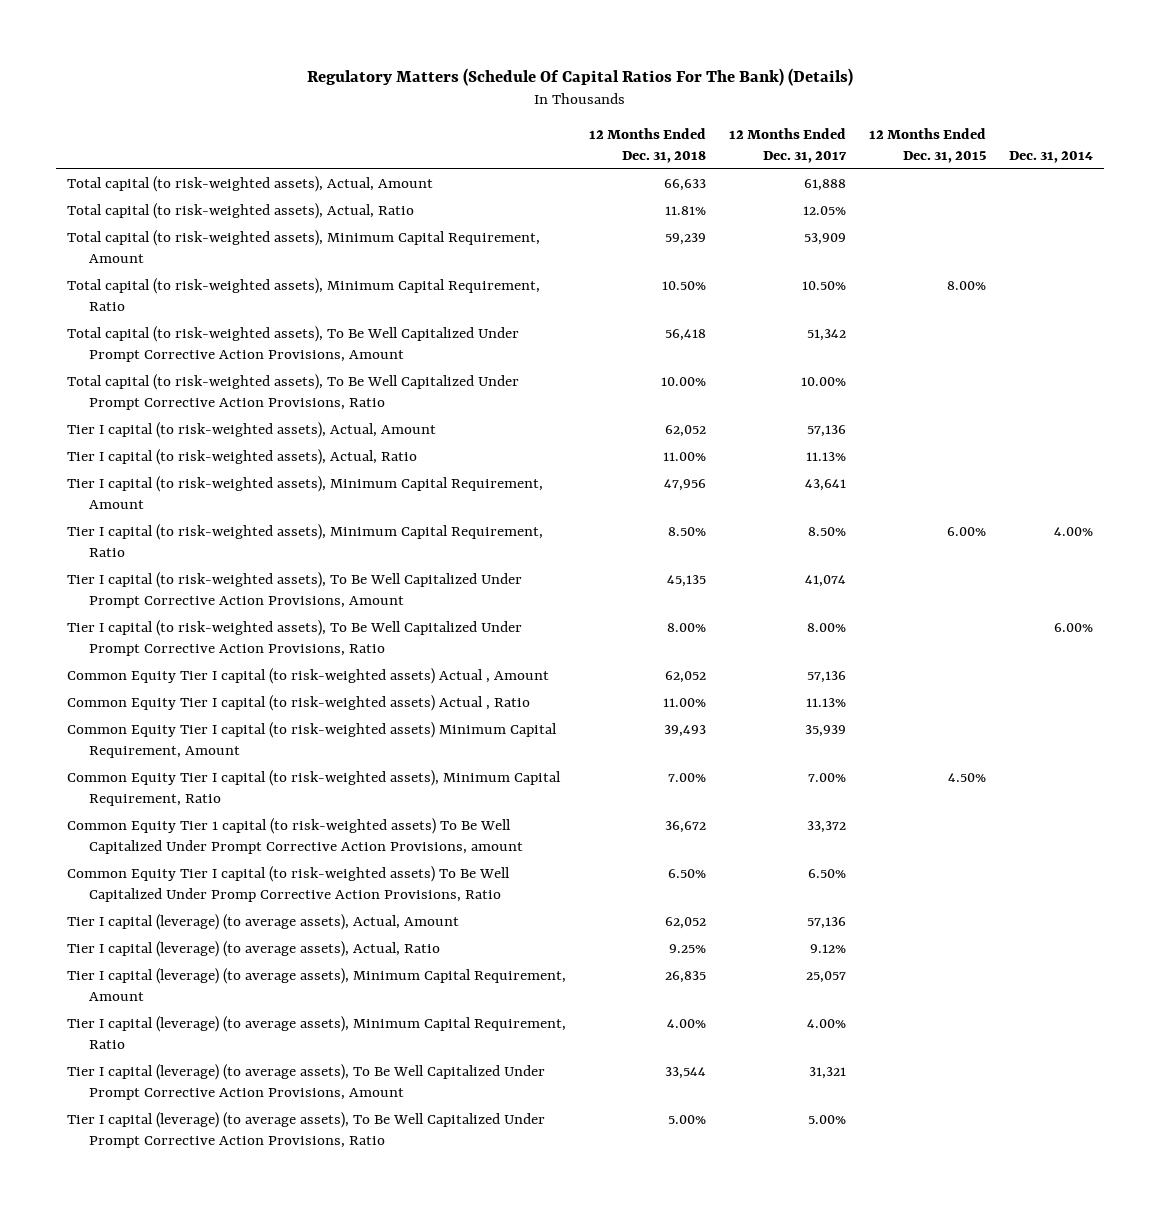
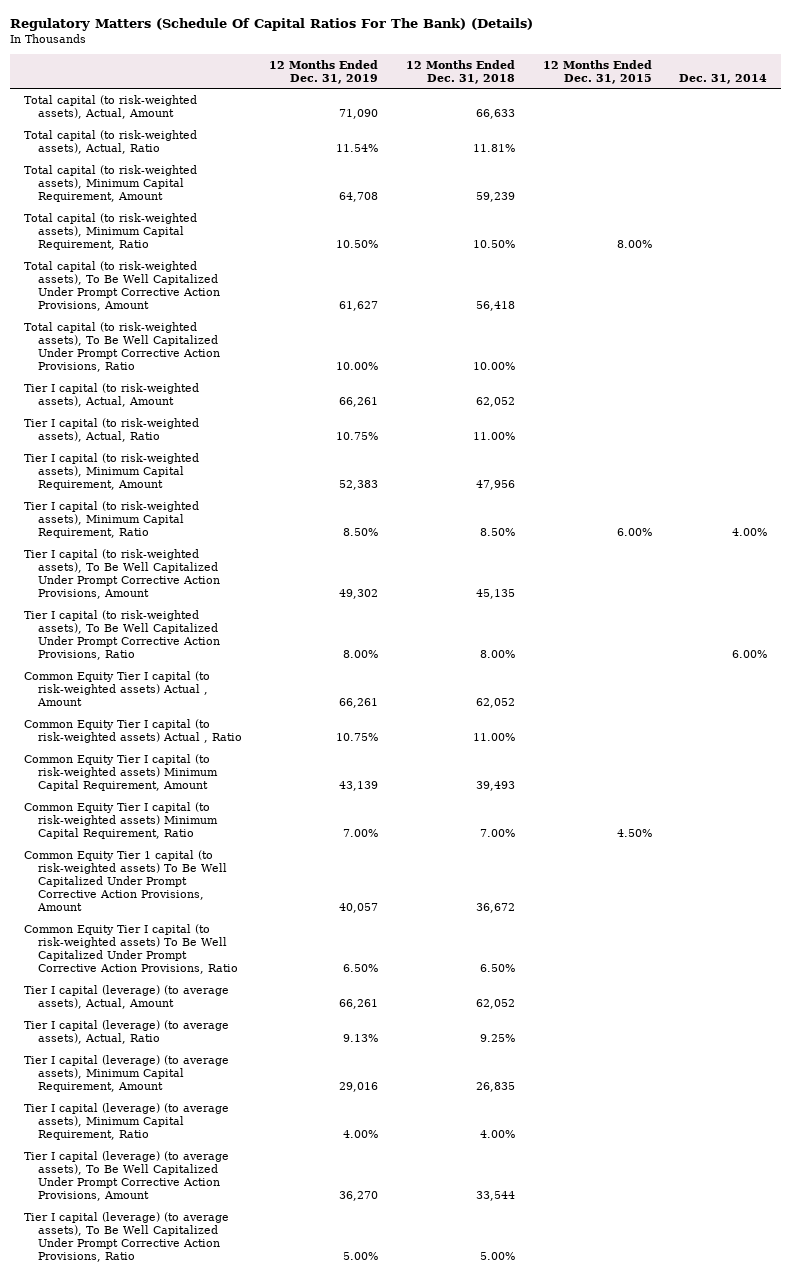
- | 12 Months Ended Dec. 31, 2018 | 12 Months Ended Dec. 31, 2017 | 12 Months Ended Dec. 31, 2015 | Dec. 31, 2014
+ | 12 Months Ended Dec. 31, 2019 | 12 Months Ended Dec. 31, 2018 | 12 Months Ended Dec. 31, 2015 | Dec. 31, 2014
- Common Equity Tier I capital (to risk-weighted assets), Minimum Capital Requirement, Ratio | 7.00% | 7.00% | 4.50% |
- Common Equity Tier 1 capital (to risk-weighted assets) To Be Well Capitalized Under Prompt Corrective Action Provisions, amount | 36,672 | 33,372 | |
- Common Equity Tier I capital (to risk-weighted assets) To Be Well Capitalized Under Promp Corrective Action Provisions, Ratio | 6.50% | 6.50% | |
+ Common Equity Tier I capital (to risk-weighted assets) Minimum Capital Requirement, Ratio | 7.00% | 7.00% | 4.50% |
+ Common Equity Tier 1 capital (to risk-weighted assets) To Be Well Capitalized Under Prompt Corrective Action Provisions, Amount | 40,057 | 36,672 | |
+ Common Equity Tier I capital (to risk-weighted assets) To Be Well Capitalized Under Prompt Corrective Action Provisions, Ratio | 6.50% | 6.50% | |

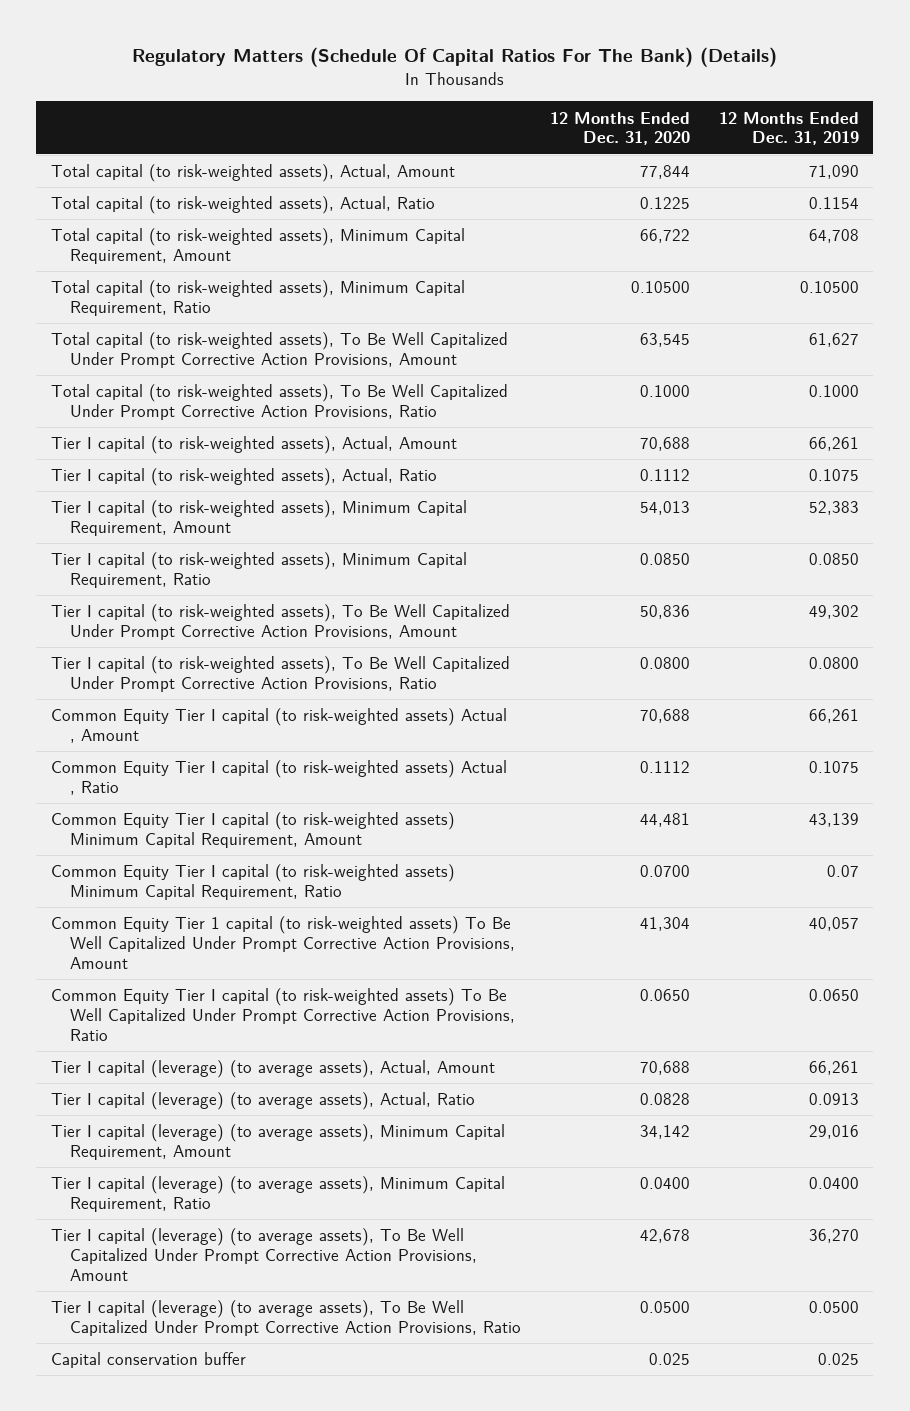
- | 12 Months Ended Dec. 31, 2019 | 12 Months Ended Dec. 31, 2018 | 12 Months Ended Dec. 31, 2015 | Dec. 31, 2014
+ | 12 Months Ended Dec. 31, 2020 | 12 Months Ended Dec. 31, 2019
- Total capital (to risk-weighted assets), Actual, Ratio | 11.54% | 11.81% | |
+ Total capital (to risk-weighted assets), Actual, Ratio | 0.1225 | 0.1154
- Total capital (to risk-weighted assets), Minimum Capital Requirement, Ratio | 10.50% | 10.50% | 8.00% |
+ Total capital (to risk-weighted assets), Minimum Capital Requirement, Ratio | 0.10500 | 0.10500
- Total capital (to risk-weighted assets), To Be Well Capitalized Under Prompt Corrective Action Provisions, Ratio | 10.00% | 10.00% | |
+ Total capital (to risk-weighted assets), To Be Well Capitalized Under Prompt Corrective Action Provisions, Ratio | 0.1000 | 0.1000
- Tier I capital (to risk-weighted assets), Actual, Ratio | 10.75% | 11.00% | |
+ Tier I capital (to risk-weighted assets), Actual, Ratio | 0.1112 | 0.1075
- Tier I capital (to risk-weighted assets), Minimum Capital Requirement, Ratio | 8.50% | 8.50% | 6.00% | 4.00%
+ Tier I capital (to risk-weighted assets), Minimum Capital Requirement, Ratio | 0.0850 | 0.0850
- Tier I capital (to risk-weighted assets), To Be Well Capitalized Under Prompt Corrective Action Provisions, Ratio | 8.00% | 8.00% | | 6.00%
+ Tier I capital (to risk-weighted assets), To Be Well Capitalized Under Prompt Corrective Action Provisions, Ratio | 0.0800 | 0.0800
- Common Equity Tier I capital (to risk-weighted assets) Actual , Ratio | 10.75% | 11.00% | |
+ Common Equity Tier I capital (to risk-weighted assets) Actual , Ratio | 0.1112 | 0.1075
- Common Equity Tier I capital (to risk-weighted assets) Minimum Capital Requirement, Ratio | 7.00% | 7.00% | 4.50% |
+ Common Equity Tier I capital (to risk-weighted assets) Minimum Capital Requirement, Ratio | 0.0700 | 0.07
- Common Equity Tier I capital (to risk-weighted assets) To Be Well Capitalized Under Prompt Corrective Action Provisions, Ratio | 6.50% | 6.50% | |
+ Common Equity Tier I capital (to risk-weighted assets) To Be Well Capitalized Under Prompt Corrective Action Provisions, Ratio | 0.0650 | 0.0650
- Tier I capital (leverage) (to average assets), Actual, Ratio | 9.13% | 9.25% | |
+ Tier I capital (leverage) (to average assets), Actual, Ratio | 0.0828 | 0.0913
- Tier I capital (leverage) (to average assets), Minimum Capital Requirement, Ratio | 4.00% | 4.00% | |
+ Tier I capital (leverage) (to average assets), Minimum Capital Requirement, Ratio | 0.0400 | 0.0400
- Tier I capital (leverage) (to average assets), To Be Well Capitalized Under Prompt Corrective Action Provisions, Ratio | 5.00% | 5.00% | |
+ Tier I capital (leverage) (to average assets), To Be Well Capitalized Under Prompt Corrective Action Provisions, Ratio | 0.0500 | 0.0500
+ Capital conservation buffer | 0.025 | 0.025

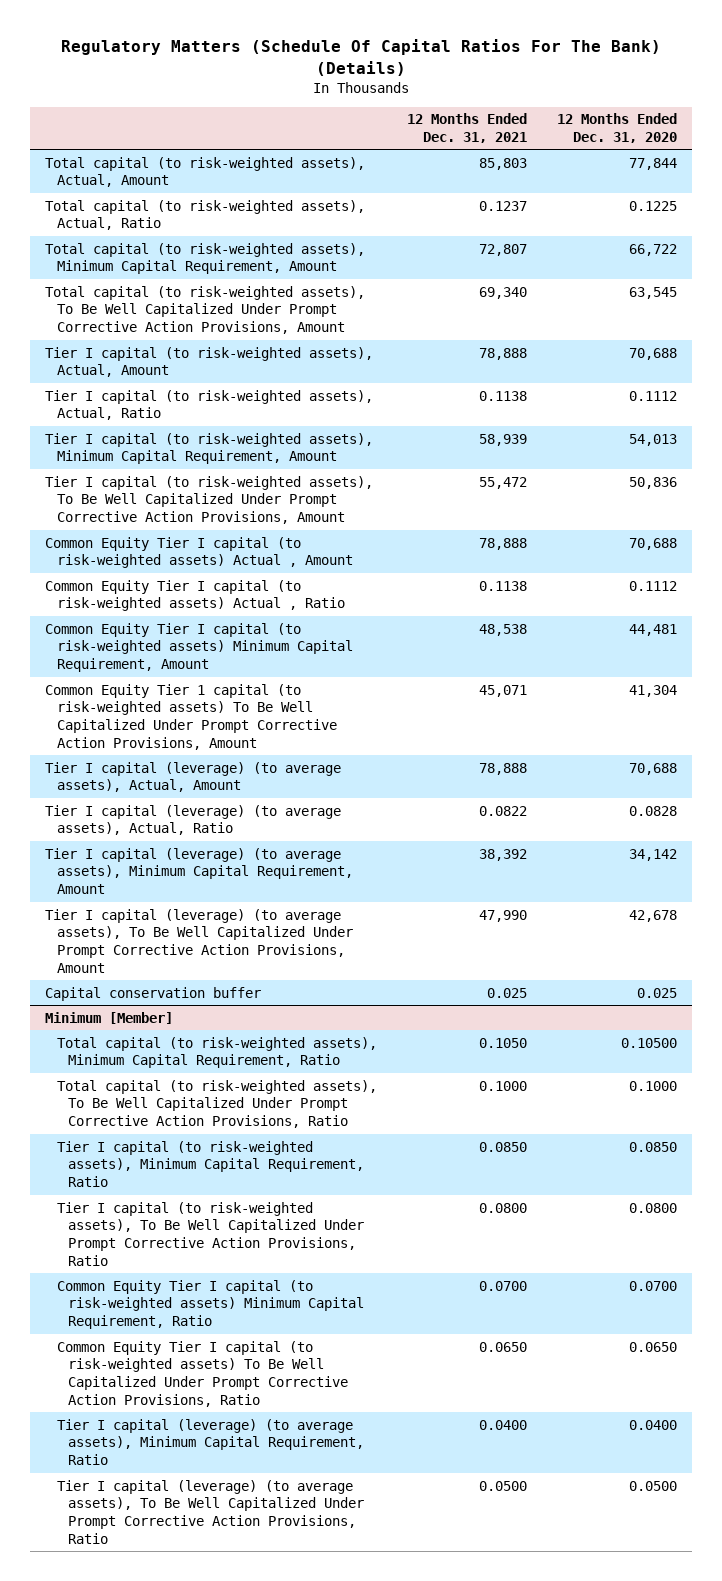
- | 12 Months Ended Dec. 31, 2020 | 12 Months Ended Dec. 31, 2019
+ | 12 Months Ended Dec. 31, 2021 | 12 Months Ended Dec. 31, 2020
- Total capital (to risk-weighted assets), Minimum Capital Requirement, Ratio | 0.10500 | 0.10500
- Total capital (to risk-weighted assets), To Be Well Capitalized Under Prompt Corrective Action Provisions, Ratio | 0.1000 | 0.1000
- Tier I capital (to risk-weighted assets), Minimum Capital Requirement, Ratio | 0.0850 | 0.0850
- Tier I capital (to risk-weighted assets), To Be Well Capitalized Under Prompt Corrective Action Provisions, Ratio | 0.0800 | 0.0800
- Common Equity Tier I capital (to risk-weighted assets) Minimum Capital Requirement, Ratio | 0.0700 | 0.07
- Common Equity Tier I capital (to risk-weighted assets) To Be Well Capitalized Under Prompt Corrective Action Provisions, Ratio | 0.0650 | 0.0650
- Tier I capital (leverage) (to average assets), Minimum Capital Requirement, Ratio | 0.0400 | 0.0400
- Tier I capital (leverage) (to average assets), To Be Well Capitalized Under Prompt Corrective Action Provisions, Ratio | 0.0500 | 0.0500
+ Minimum [Member]
+ Total capital (to risk-weighted assets), Minimum Capital Requirement, Ratio | 0.1050 | 0.10500
+ Total capital (to risk-weighted assets), To Be Well Capitalized Under Prompt Corrective Action Provisions, Ratio | 0.1000 | 0.1000
+ Tier I capital (to risk-weighted assets), Minimum Capital Requirement, Ratio | 0.0850 | 0.0850
+ Tier I capital (to risk-weighted assets), To Be Well Capitalized Under Prompt Corrective Action Provisions, Ratio | 0.0800 | 0.0800
+ Common Equity Tier I capital (to risk-weighted assets) Minimum Capital Requirement, Ratio | 0.0700 | 0.0700
+ Common Equity Tier I capital (to risk-weighted assets) To Be Well Capitalized Under Prompt Corrective Action Provisions, Ratio | 0.0650 | 0.0650
+ Tier I capital (leverage) (to average assets), Minimum Capital Requirement, Ratio | 0.0400 | 0.0400
+ Tier I capital (leverage) (to average assets), To Be Well Capitalized Under Prompt Corrective Action Provisions, Ratio | 0.0500 | 0.0500

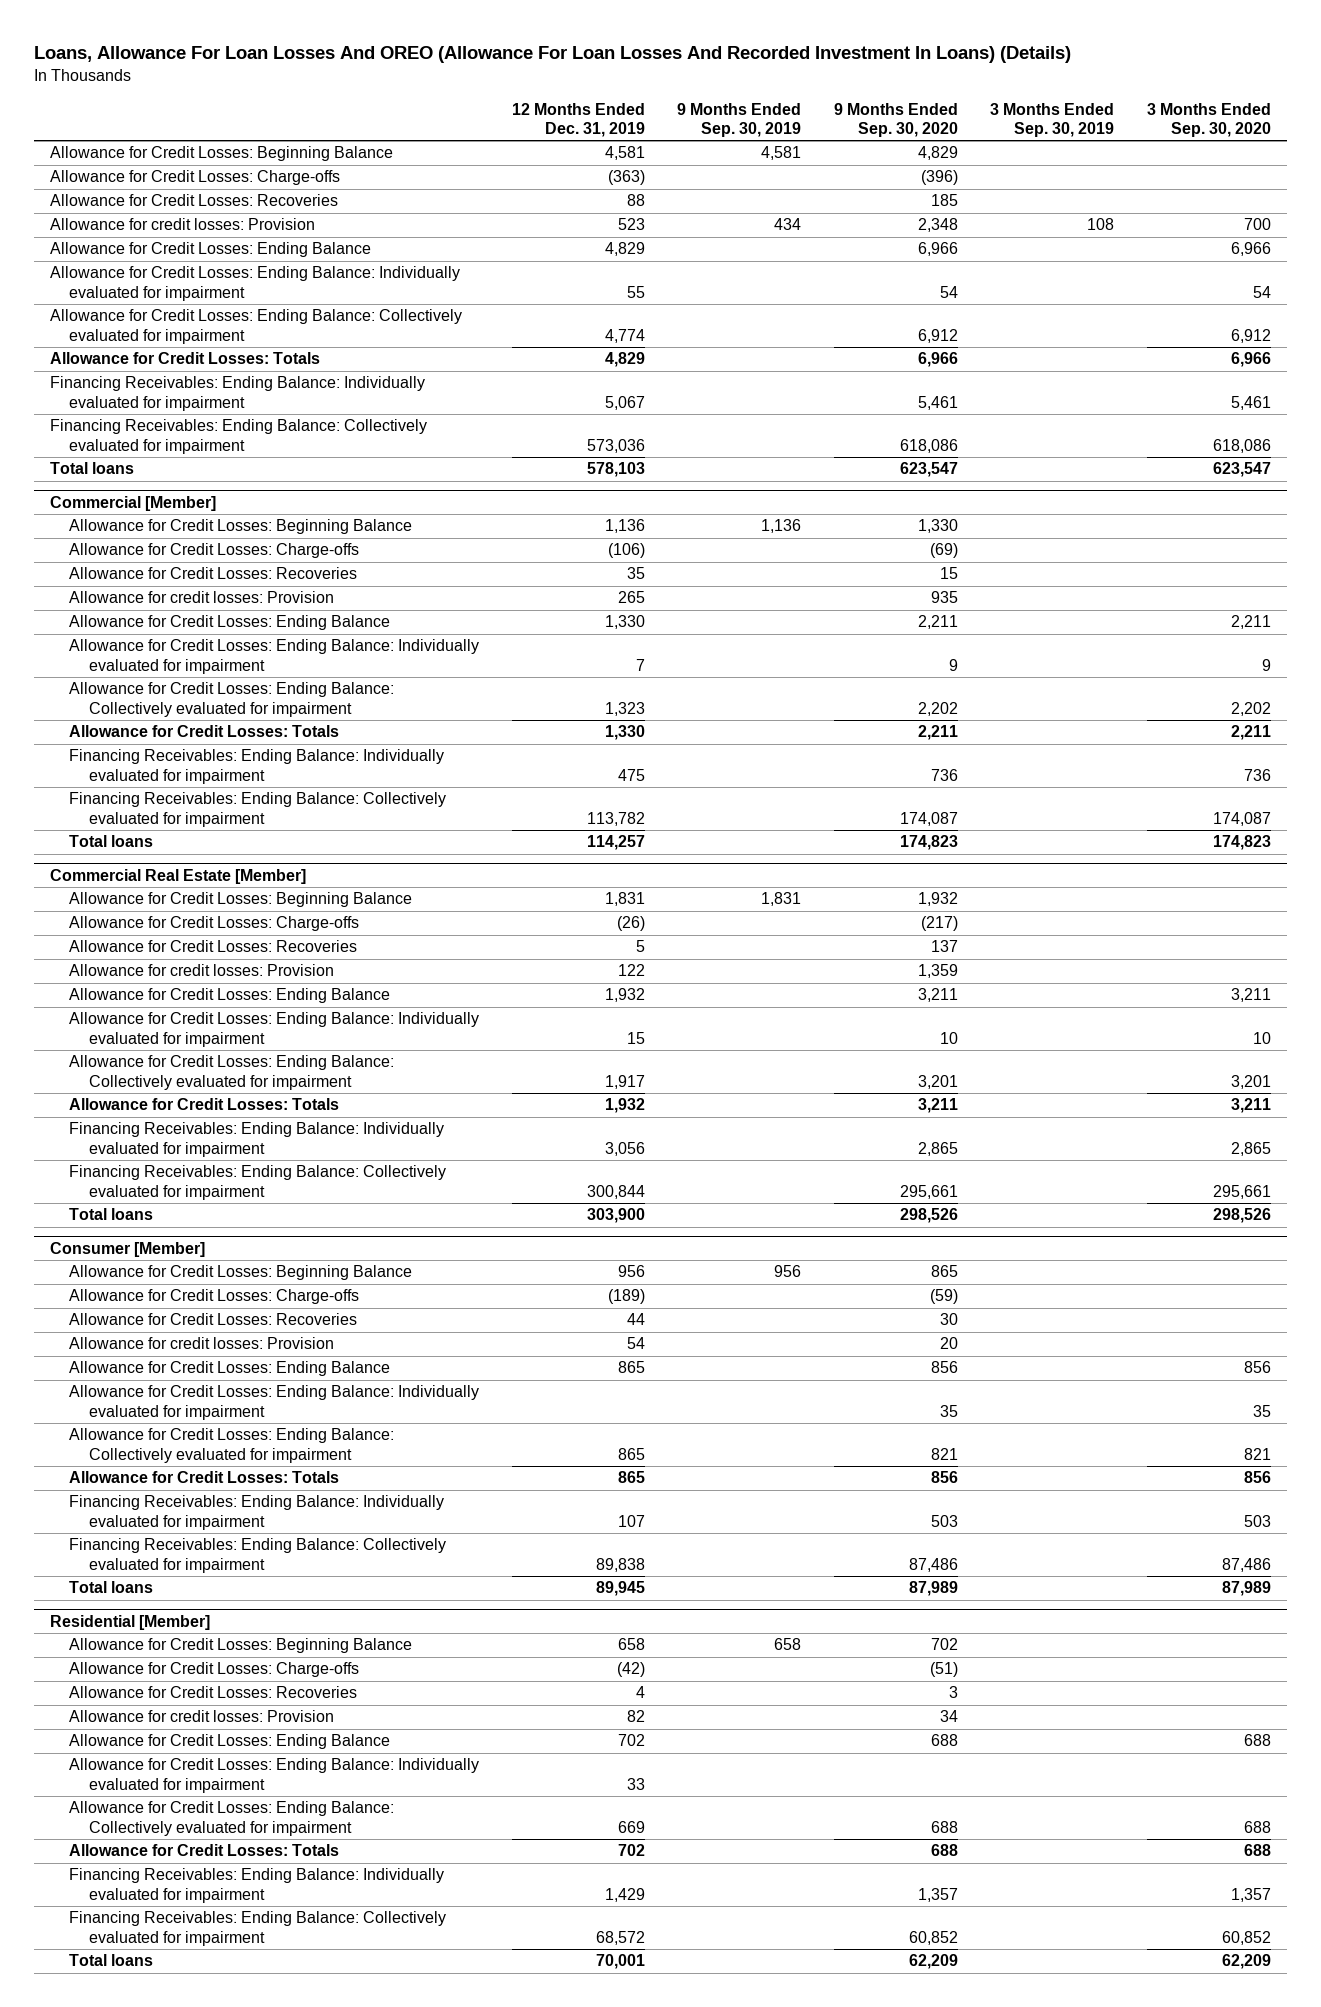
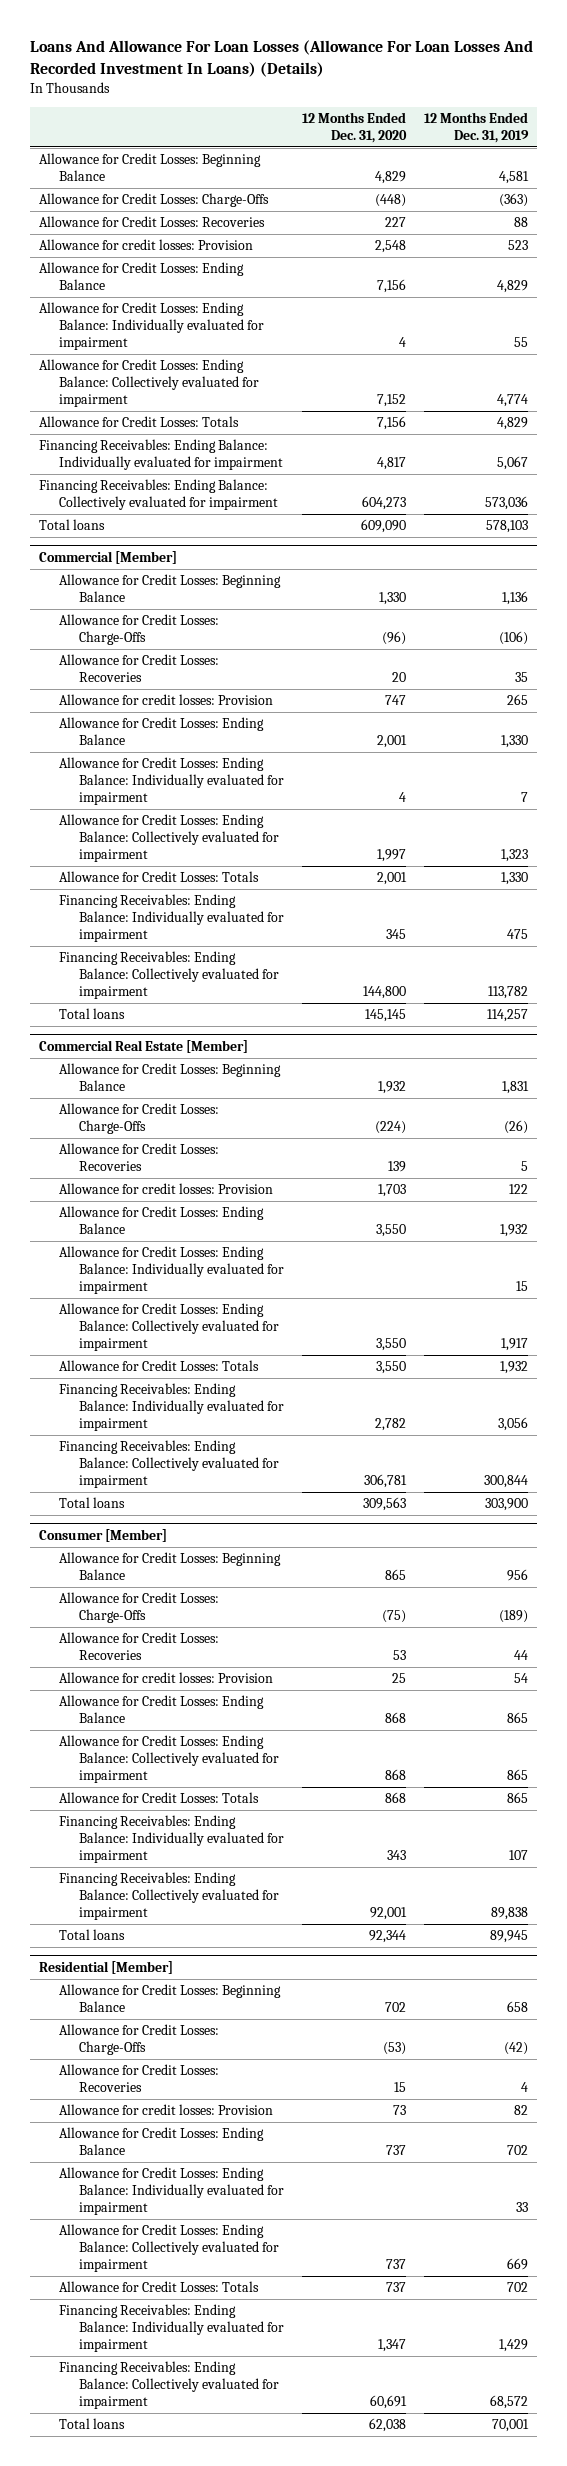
- Loans, Allowance For Loan Losses And OREO (Allowance For Loan Losses And Recorded Investment In Loans) (Details)
+ Loans And Allowance For Loan Losses (Allowance For Loan Losses And Recorded Investment In Loans) (Details)
- | 12 Months Ended Dec. 31, 2019 | 9 Months Ended Sep. 30, 2019 | 9 Months Ended Sep. 30, 2020 | 3 Months Ended Sep. 30, 2019 | 3 Months Ended Sep. 30, 2020
+ | 12 Months Ended Dec. 31, 2020 | 12 Months Ended Dec. 31, 2019
- Allowance for Credit Losses: Charge-offs | (363) | | (396) | |
+ Allowance for Credit Losses: Charge-Offs | (448) | (363)
@ Commercial [Member]
- Allowance for Credit Losses: Charge-offs | (106) | | (69) | |
+ Allowance for Credit Losses: Charge-Offs | (96) | (106)
@ Commercial Real Estate [Member]
- Allowance for Credit Losses: Charge-offs | (26) | | (217) | |
+ Allowance for Credit Losses: Charge-Offs | (224) | (26)
@ Consumer [Member]
- Allowance for Credit Losses: Charge-offs | (189) | | (59) | |
+ Allowance for Credit Losses: Charge-Offs | (75) | (189)
- Allowance for Credit Losses: Ending Balance: Individually evaluated for impairment | | | 35 | | 35
@ Residential [Member]
- Allowance for Credit Losses: Charge-offs | (42) | | (51) | |
+ Allowance for Credit Losses: Charge-Offs | (53) | (42)

